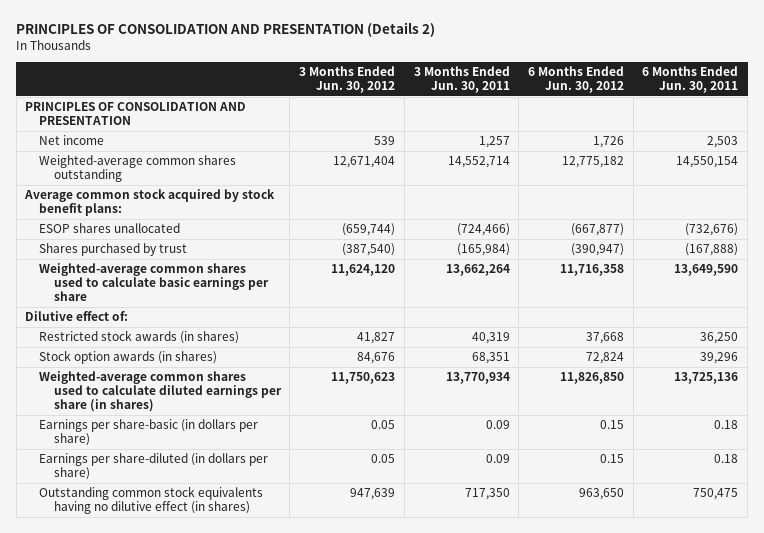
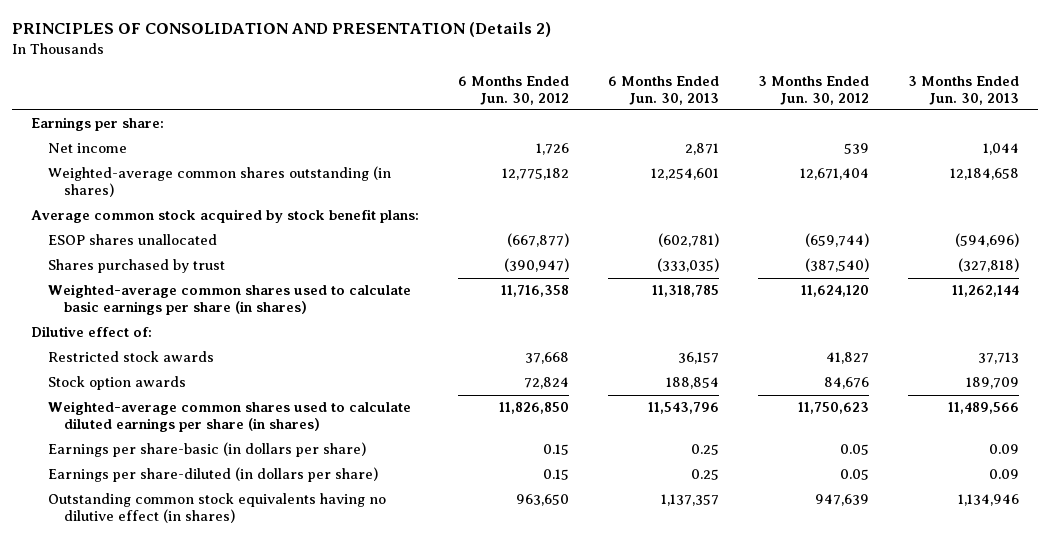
- | 3 Months Ended Jun. 30, 2012 | 3 Months Ended Jun. 30, 2011 | 6 Months Ended Jun. 30, 2012 | 6 Months Ended Jun. 30, 2011
+ | 6 Months Ended Jun. 30, 2012 | 6 Months Ended Jun. 30, 2013 | 3 Months Ended Jun. 30, 2012 | 3 Months Ended Jun. 30, 2013
- PRINCIPLES OF CONSOLIDATION AND PRESENTATION
+ Earnings per share:
- Weighted-average common shares outstanding | 12,671,404 | 14,552,714 | 12,775,182 | 14,550,154
+ Weighted-average common shares outstanding (in shares) | 12,775,182 | 12,254,601 | 12,671,404 | 12,184,658
- Weighted-average common shares used to calculate basic earnings per share | 11,624,120 | 13,662,264 | 11,716,358 | 13,649,590
+ Weighted-average common shares used to calculate basic earnings per share (in shares) | 11,716,358 | 11,318,785 | 11,624,120 | 11,262,144
- Restricted stock awards (in shares) | 41,827 | 40,319 | 37,668 | 36,250
- Stock option awards (in shares) | 84,676 | 68,351 | 72,824 | 39,296
+ Restricted stock awards | 37,668 | 36,157 | 41,827 | 37,713
+ Stock option awards | 72,824 | 188,854 | 84,676 | 189,709

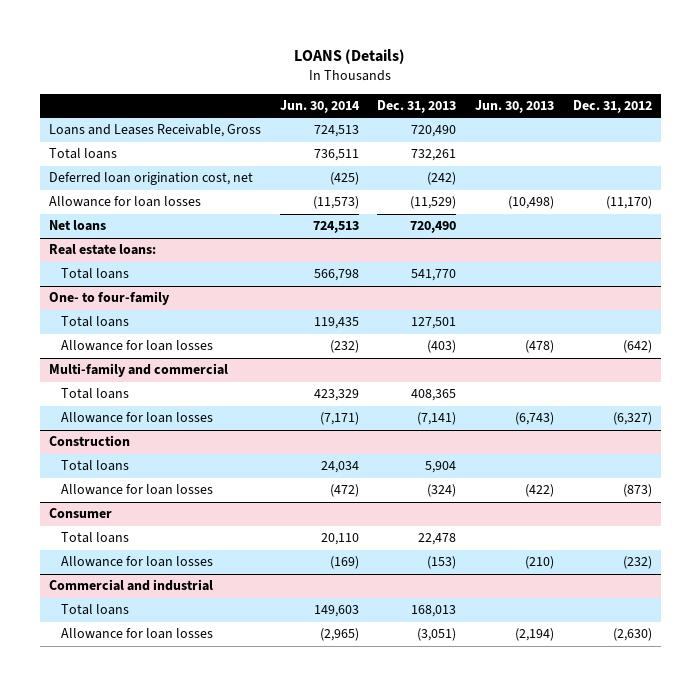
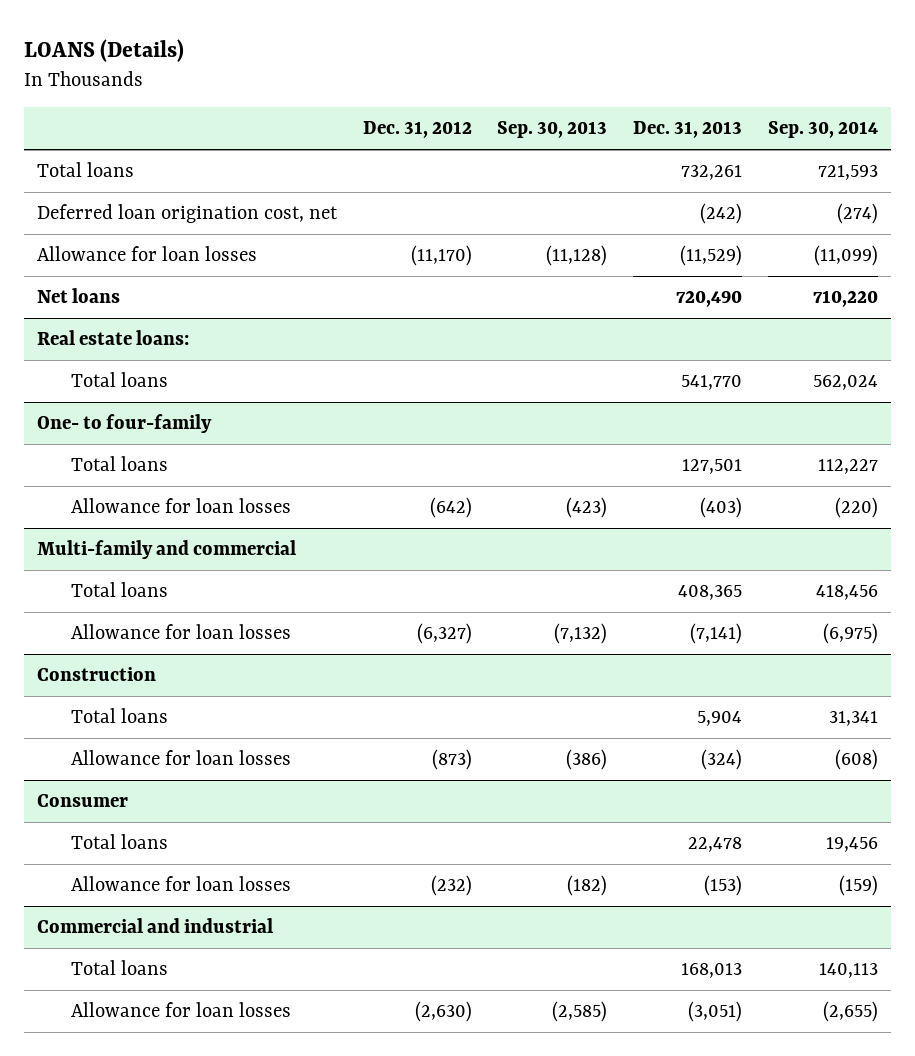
- | Jun. 30, 2014 | Dec. 31, 2013 | Jun. 30, 2013 | Dec. 31, 2012
+ | Dec. 31, 2012 | Sep. 30, 2013 | Dec. 31, 2013 | Sep. 30, 2014
- Loans and Leases Receivable, Gross | 724,513 | 720,490 | |

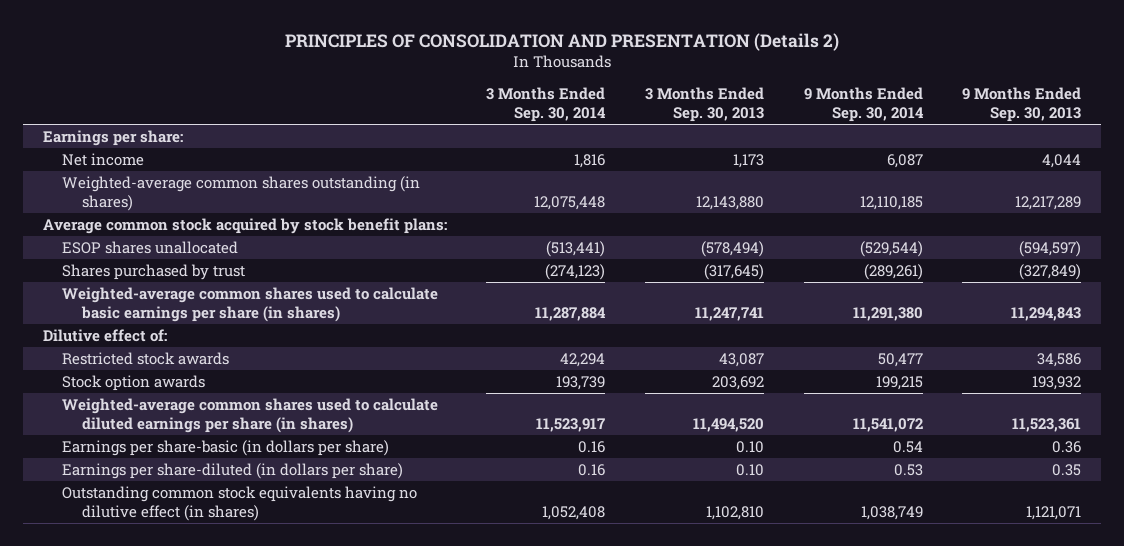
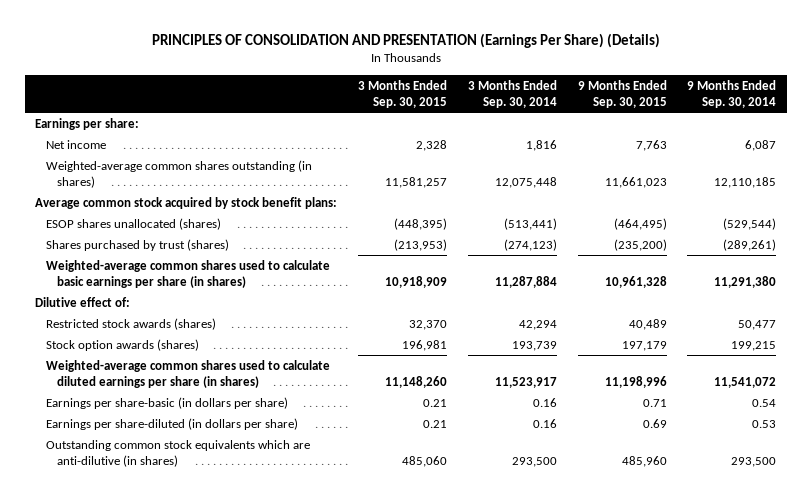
- PRINCIPLES OF CONSOLIDATION AND PRESENTATION (Details 2)
+ PRINCIPLES OF CONSOLIDATION AND PRESENTATION (Earnings Per Share) (Details)
- | 3 Months Ended Sep. 30, 2014 | 3 Months Ended Sep. 30, 2013 | 9 Months Ended Sep. 30, 2014 | 9 Months Ended Sep. 30, 2013
+ | 3 Months Ended Sep. 30, 2015 | 3 Months Ended Sep. 30, 2014 | 9 Months Ended Sep. 30, 2015 | 9 Months Ended Sep. 30, 2014
- ESOP shares unallocated | (513,441) | (578,494) | (529,544) | (594,597)
- Shares purchased by trust | (274,123) | (317,645) | (289,261) | (327,849)
+ ESOP shares unallocated (shares) | (448,395) | (513,441) | (464,495) | (529,544)
+ Shares purchased by trust (shares) | (213,953) | (274,123) | (235,200) | (289,261)
- Restricted stock awards | 42,294 | 43,087 | 50,477 | 34,586
- Stock option awards | 193,739 | 203,692 | 199,215 | 193,932
+ Restricted stock awards (shares) | 32,370 | 42,294 | 40,489 | 50,477
+ Stock option awards (shares) | 196,981 | 193,739 | 197,179 | 199,215
- Outstanding common stock equivalents having no dilutive effect (in shares) | 1,052,408 | 1,102,810 | 1,038,749 | 1,121,071
+ Outstanding common stock equivalents which are anti-dilutive (in shares) | 485,060 | 293,500 | 485,960 | 293,500

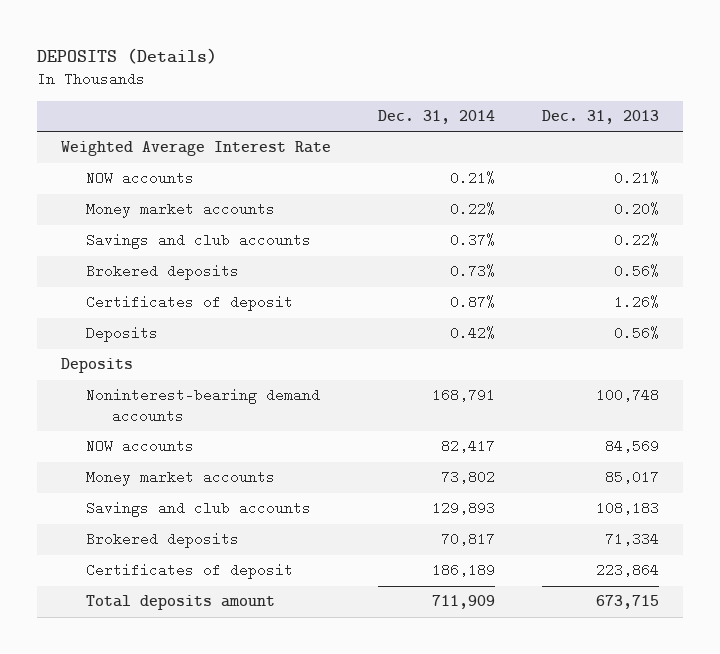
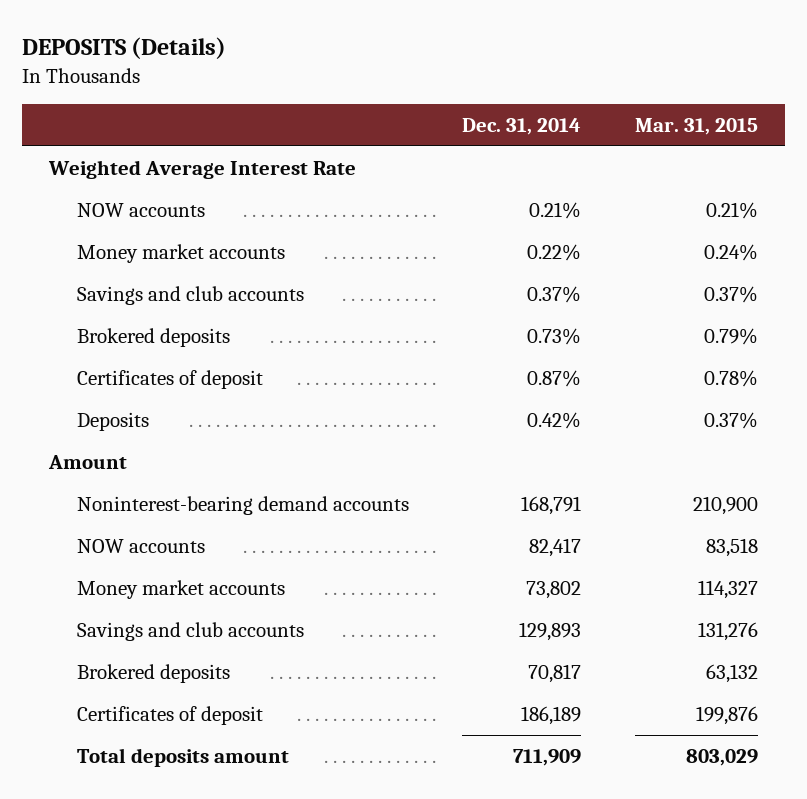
- | Dec. 31, 2014 | Dec. 31, 2013
+ | Dec. 31, 2014 | Mar. 31, 2015
- Deposits
+ Amount

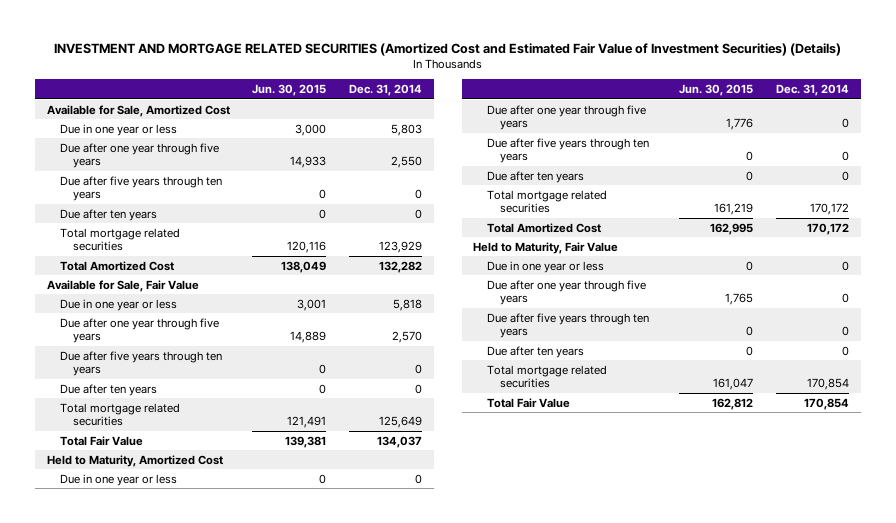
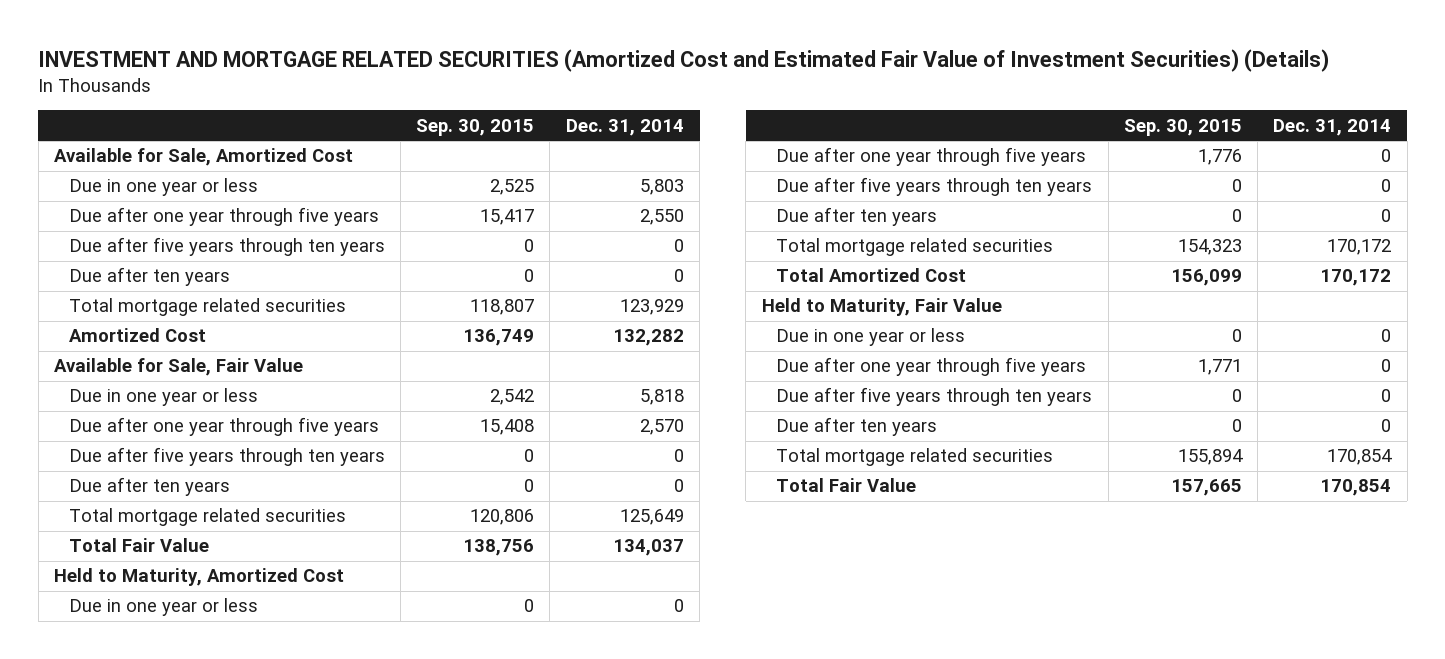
- | Jun. 30, 2015 | Dec. 31, 2014
+ | Sep. 30, 2015 | Dec. 31, 2014
- Total Amortized Cost | 138,049 | 132,282
+ Amortized Cost | 136,749 | 132,282

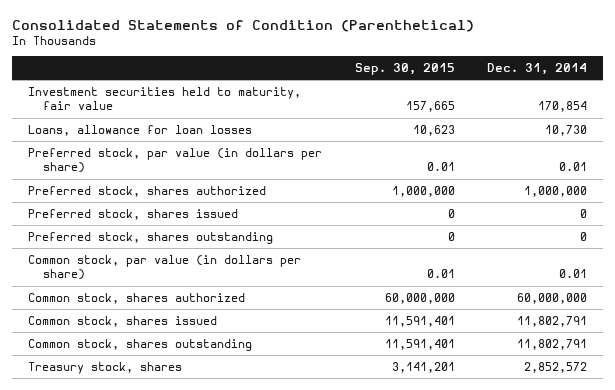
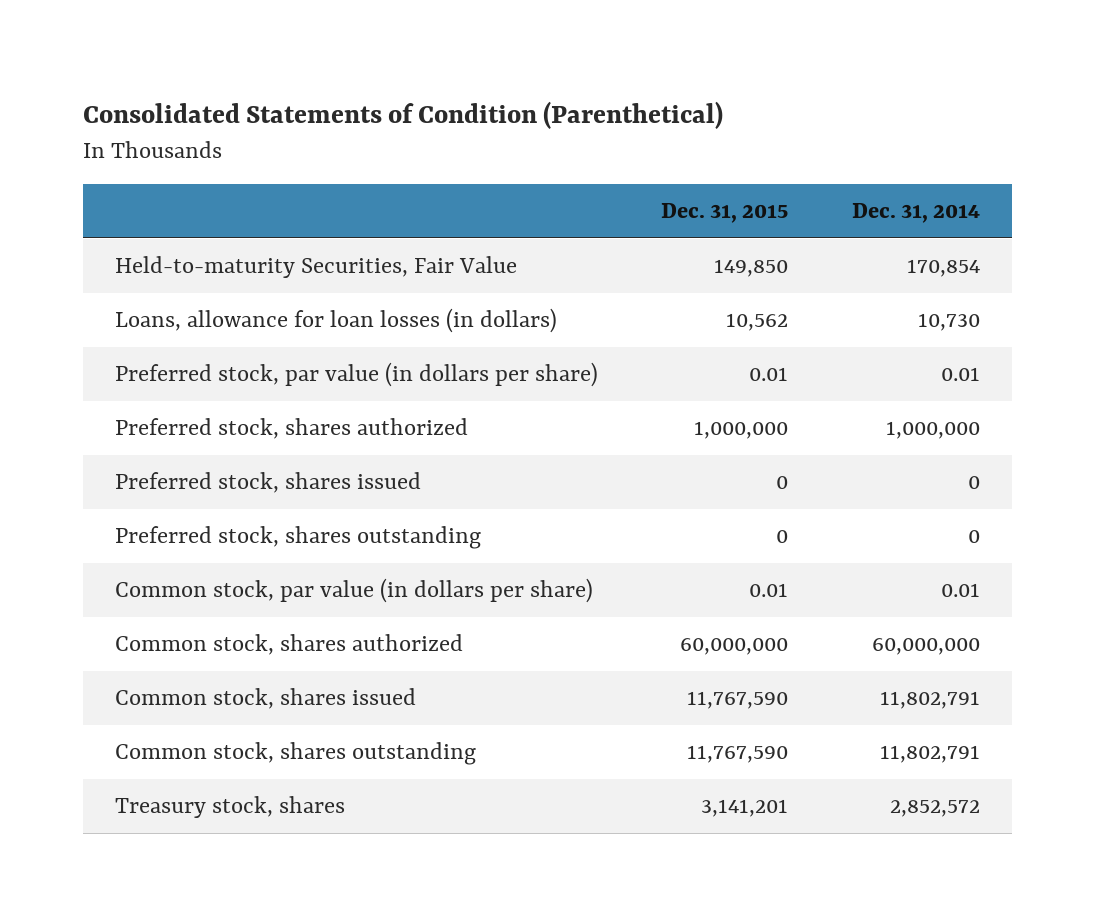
- | Sep. 30, 2015 | Dec. 31, 2014
+ | Dec. 31, 2015 | Dec. 31, 2014
- Investment securities held to maturity, fair value | 157,665 | 170,854
- Loans, allowance for loan losses | 10,623 | 10,730
+ Held-to-maturity Securities, Fair Value | 149,850 | 170,854
+ Loans, allowance for loan losses (in dollars) | 10,562 | 10,730

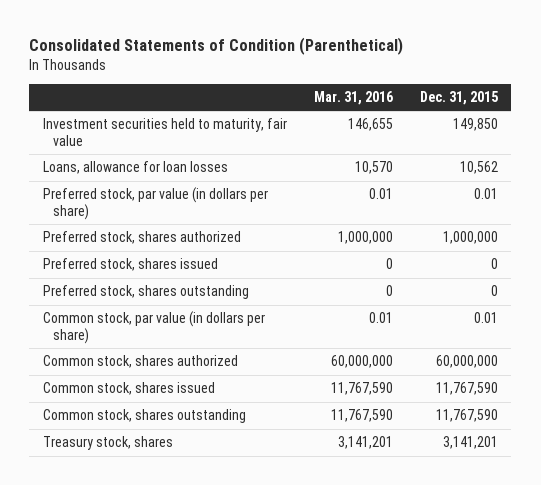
- | Dec. 31, 2015 | Dec. 31, 2014
+ | Mar. 31, 2016 | Dec. 31, 2015
- Held-to-maturity Securities, Fair Value | 149,850 | 170,854
- Loans, allowance for loan losses (in dollars) | 10,562 | 10,730
+ Investment securities held to maturity, fair value | 146,655 | 149,850
+ Loans, allowance for loan losses | 10,570 | 10,562

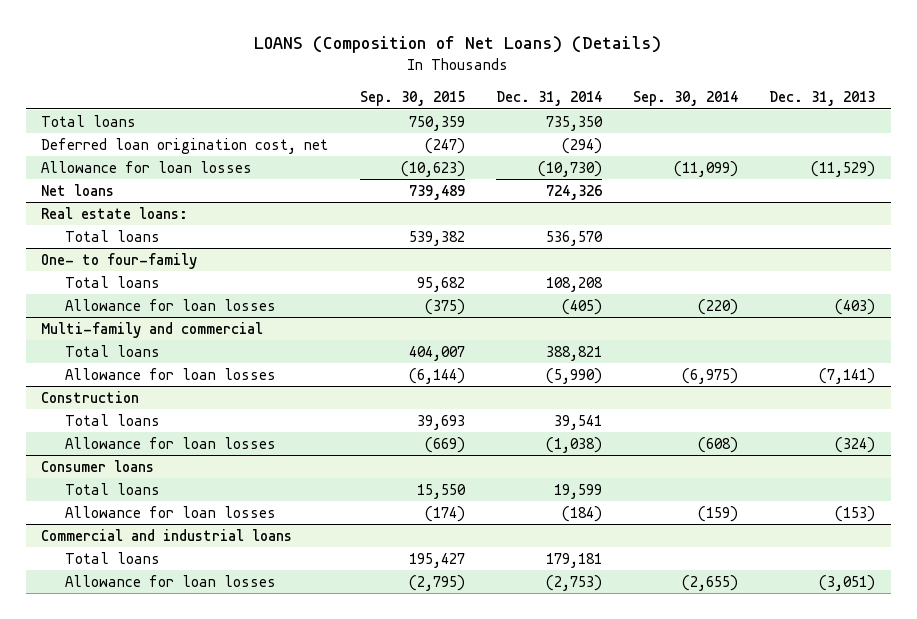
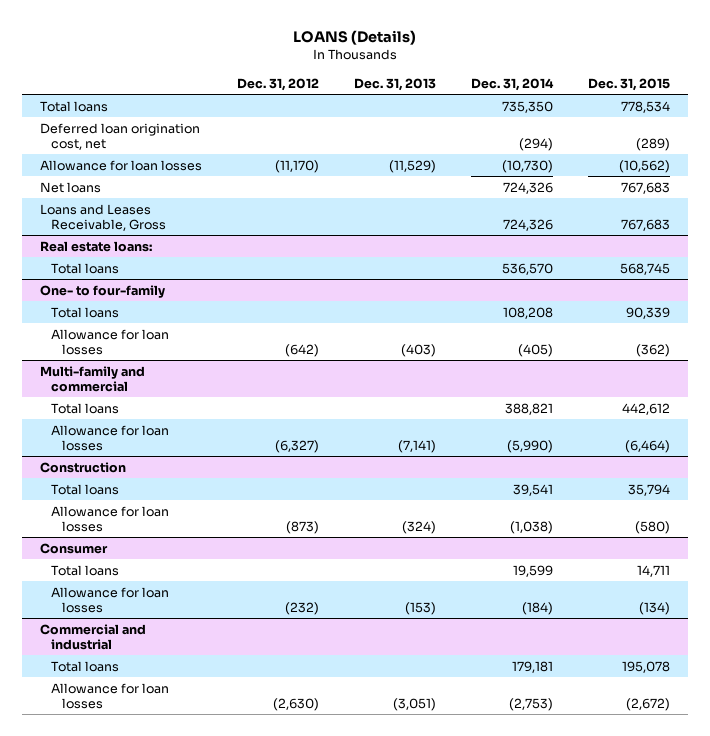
- LOANS (Composition of Net Loans) (Details)
+ LOANS (Details)
- | Sep. 30, 2015 | Dec. 31, 2014 | Sep. 30, 2014 | Dec. 31, 2013
+ | Dec. 31, 2012 | Dec. 31, 2013 | Dec. 31, 2014 | Dec. 31, 2015
+ Loans and Leases Receivable, Gross | | | 724,326 | 767,683
- Consumer loans
+ Consumer
- Commercial and industrial loans
+ Commercial and industrial

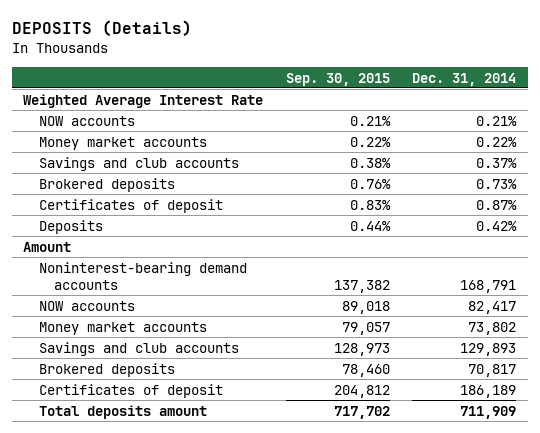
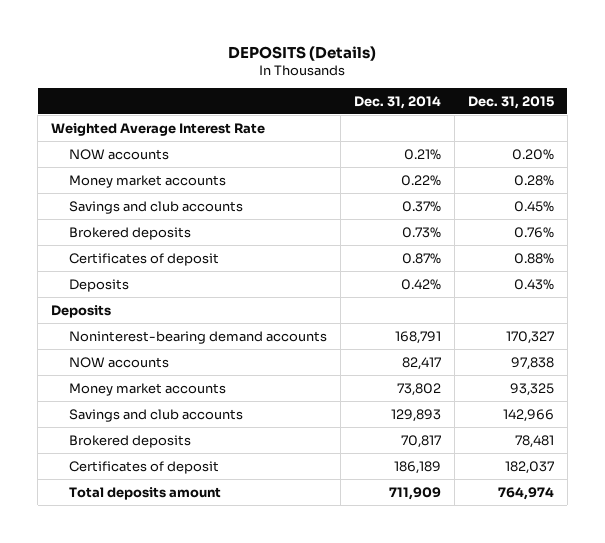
- | Sep. 30, 2015 | Dec. 31, 2014
+ | Dec. 31, 2014 | Dec. 31, 2015
- Amount
+ Deposits

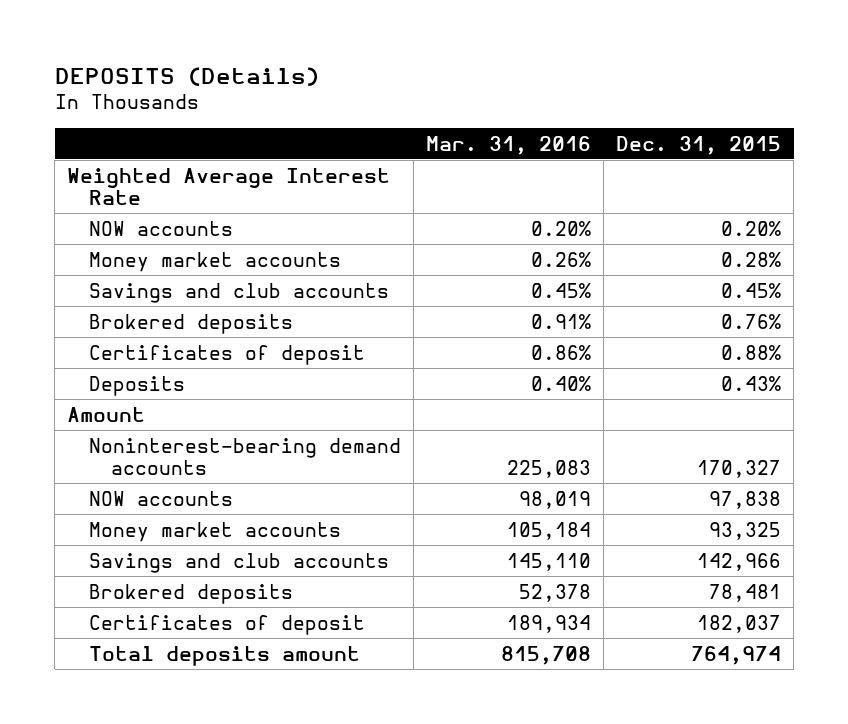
- | Dec. 31, 2014 | Dec. 31, 2015
+ | Mar. 31, 2016 | Dec. 31, 2015
- Deposits
+ Amount

